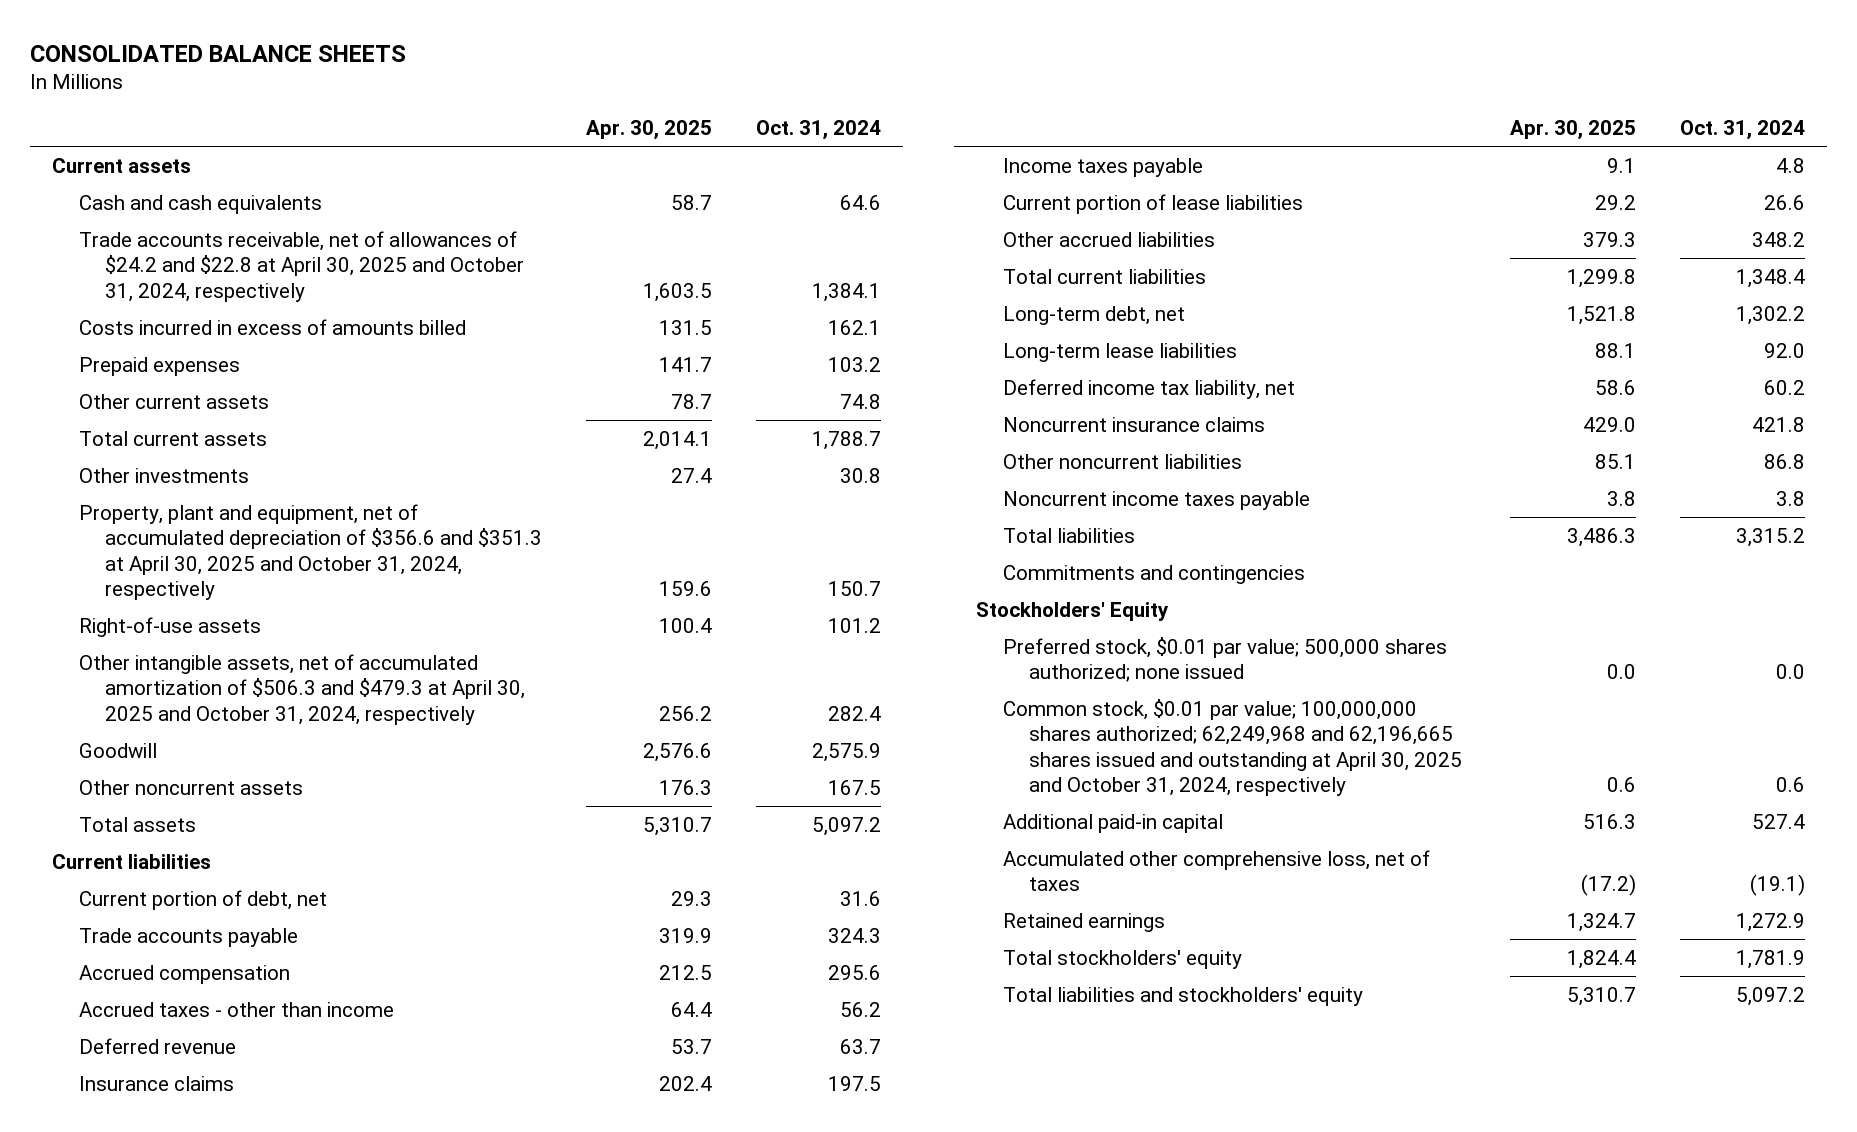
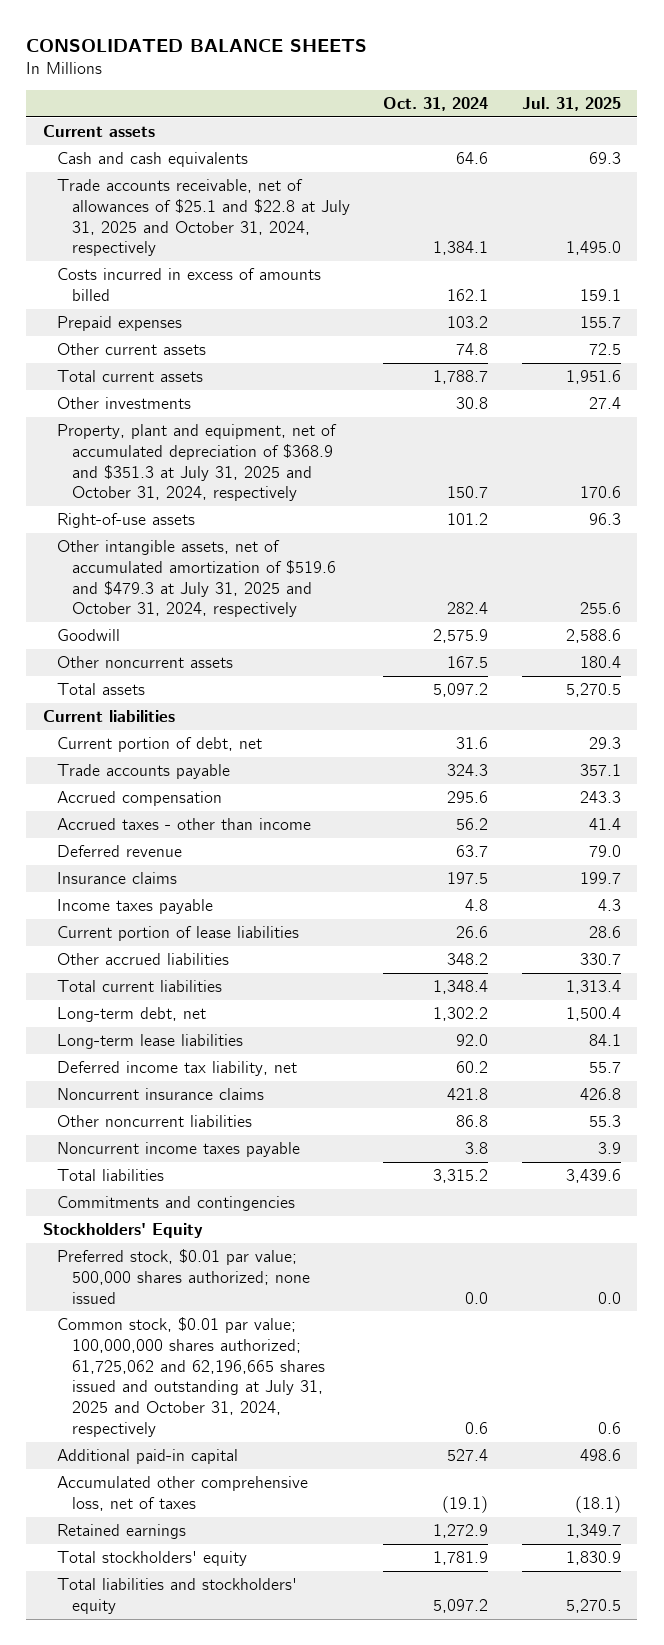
- | Apr. 30, 2025 | Oct. 31, 2024
+ | Oct. 31, 2024 | Jul. 31, 2025
- Trade accounts receivable, net of allowances of $24.2 and $22.8 at April 30, 2025 and October 31, 2024, respectively | 1,603.5 | 1,384.1
+ Trade accounts receivable, net of allowances of $25.1 and $22.8 at July 31, 2025 and October 31, 2024, respectively | 1,384.1 | 1,495.0
- Property, plant and equipment, net of accumulated depreciation of $356.6 and $351.3 at April 30, 2025 and October 31, 2024, respectively | 159.6 | 150.7
+ Property, plant and equipment, net of accumulated depreciation of $368.9 and $351.3 at July 31, 2025 and October 31, 2024, respectively | 150.7 | 170.6
- Other intangible assets, net of accumulated amortization of $506.3 and $479.3 at April 30, 2025 and October 31, 2024, respectively | 256.2 | 282.4
+ Other intangible assets, net of accumulated amortization of $519.6 and $479.3 at July 31, 2025 and October 31, 2024, respectively | 282.4 | 255.6
- Common stock, $0.01 par value; 100,000,000 shares authorized; 62,249,968 and 62,196,665 shares issued and outstanding at April 30, 2025 and October 31, 2024, respectively | 0.6 | 0.6
+ Common stock, $0.01 par value; 100,000,000 shares authorized; 61,725,062 and 62,196,665 shares issued and outstanding at July 31, 2025 and October 31, 2024, respectively | 0.6 | 0.6

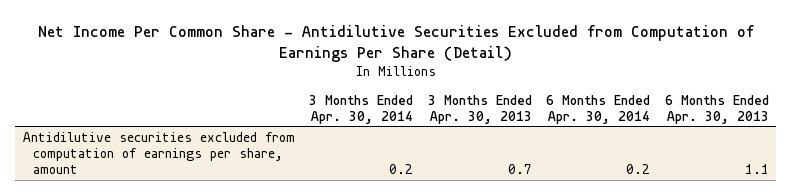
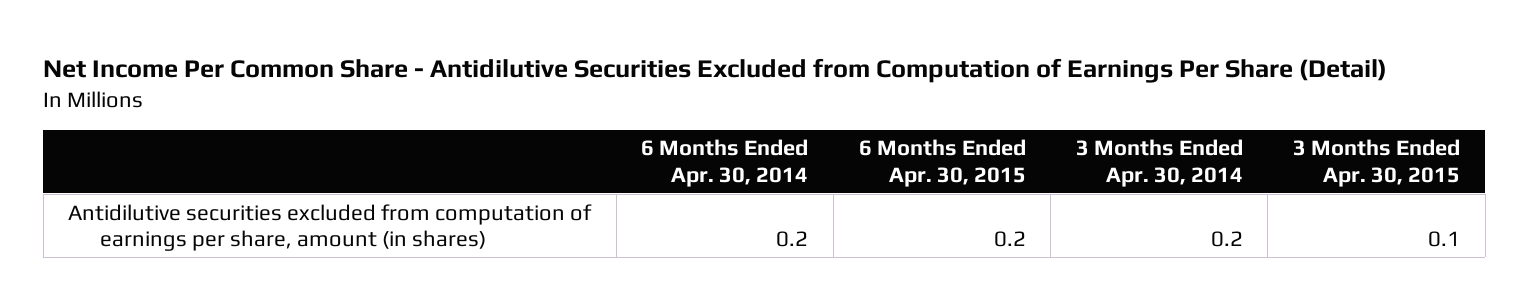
- | 3 Months Ended Apr. 30, 2014 | 3 Months Ended Apr. 30, 2013 | 6 Months Ended Apr. 30, 2014 | 6 Months Ended Apr. 30, 2013
+ | 6 Months Ended Apr. 30, 2014 | 6 Months Ended Apr. 30, 2015 | 3 Months Ended Apr. 30, 2014 | 3 Months Ended Apr. 30, 2015
- Antidilutive securities excluded from computation of earnings per share, amount | 0.2 | 0.7 | 0.2 | 1.1
+ Antidilutive securities excluded from computation of earnings per share, amount (in shares) | 0.2 | 0.2 | 0.2 | 0.1

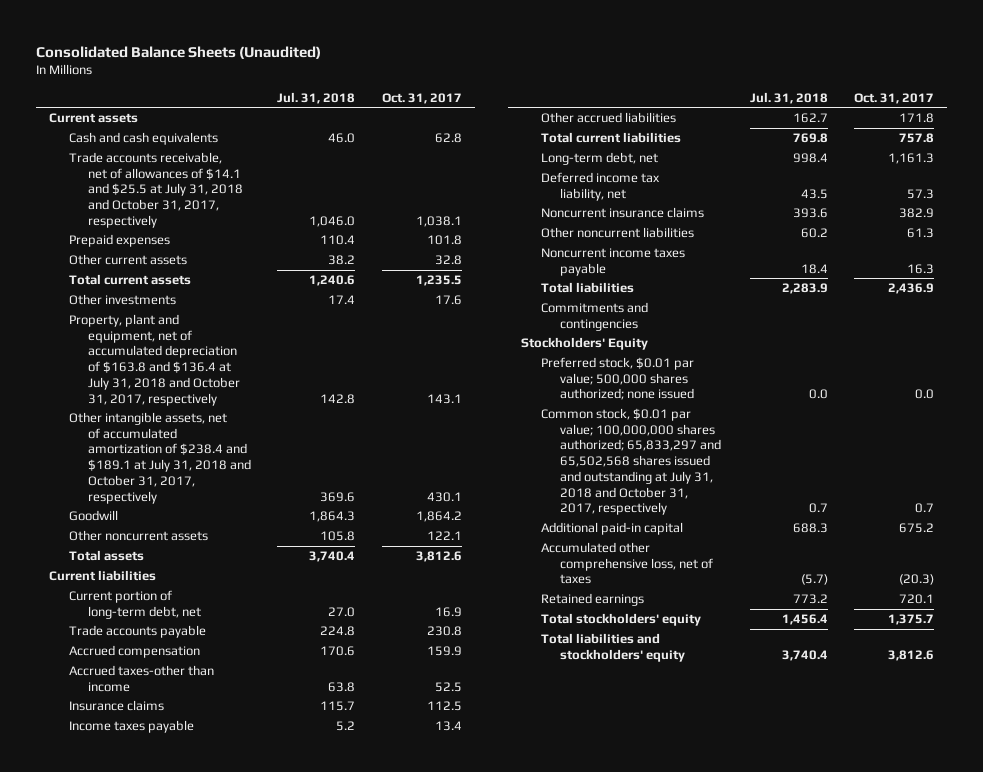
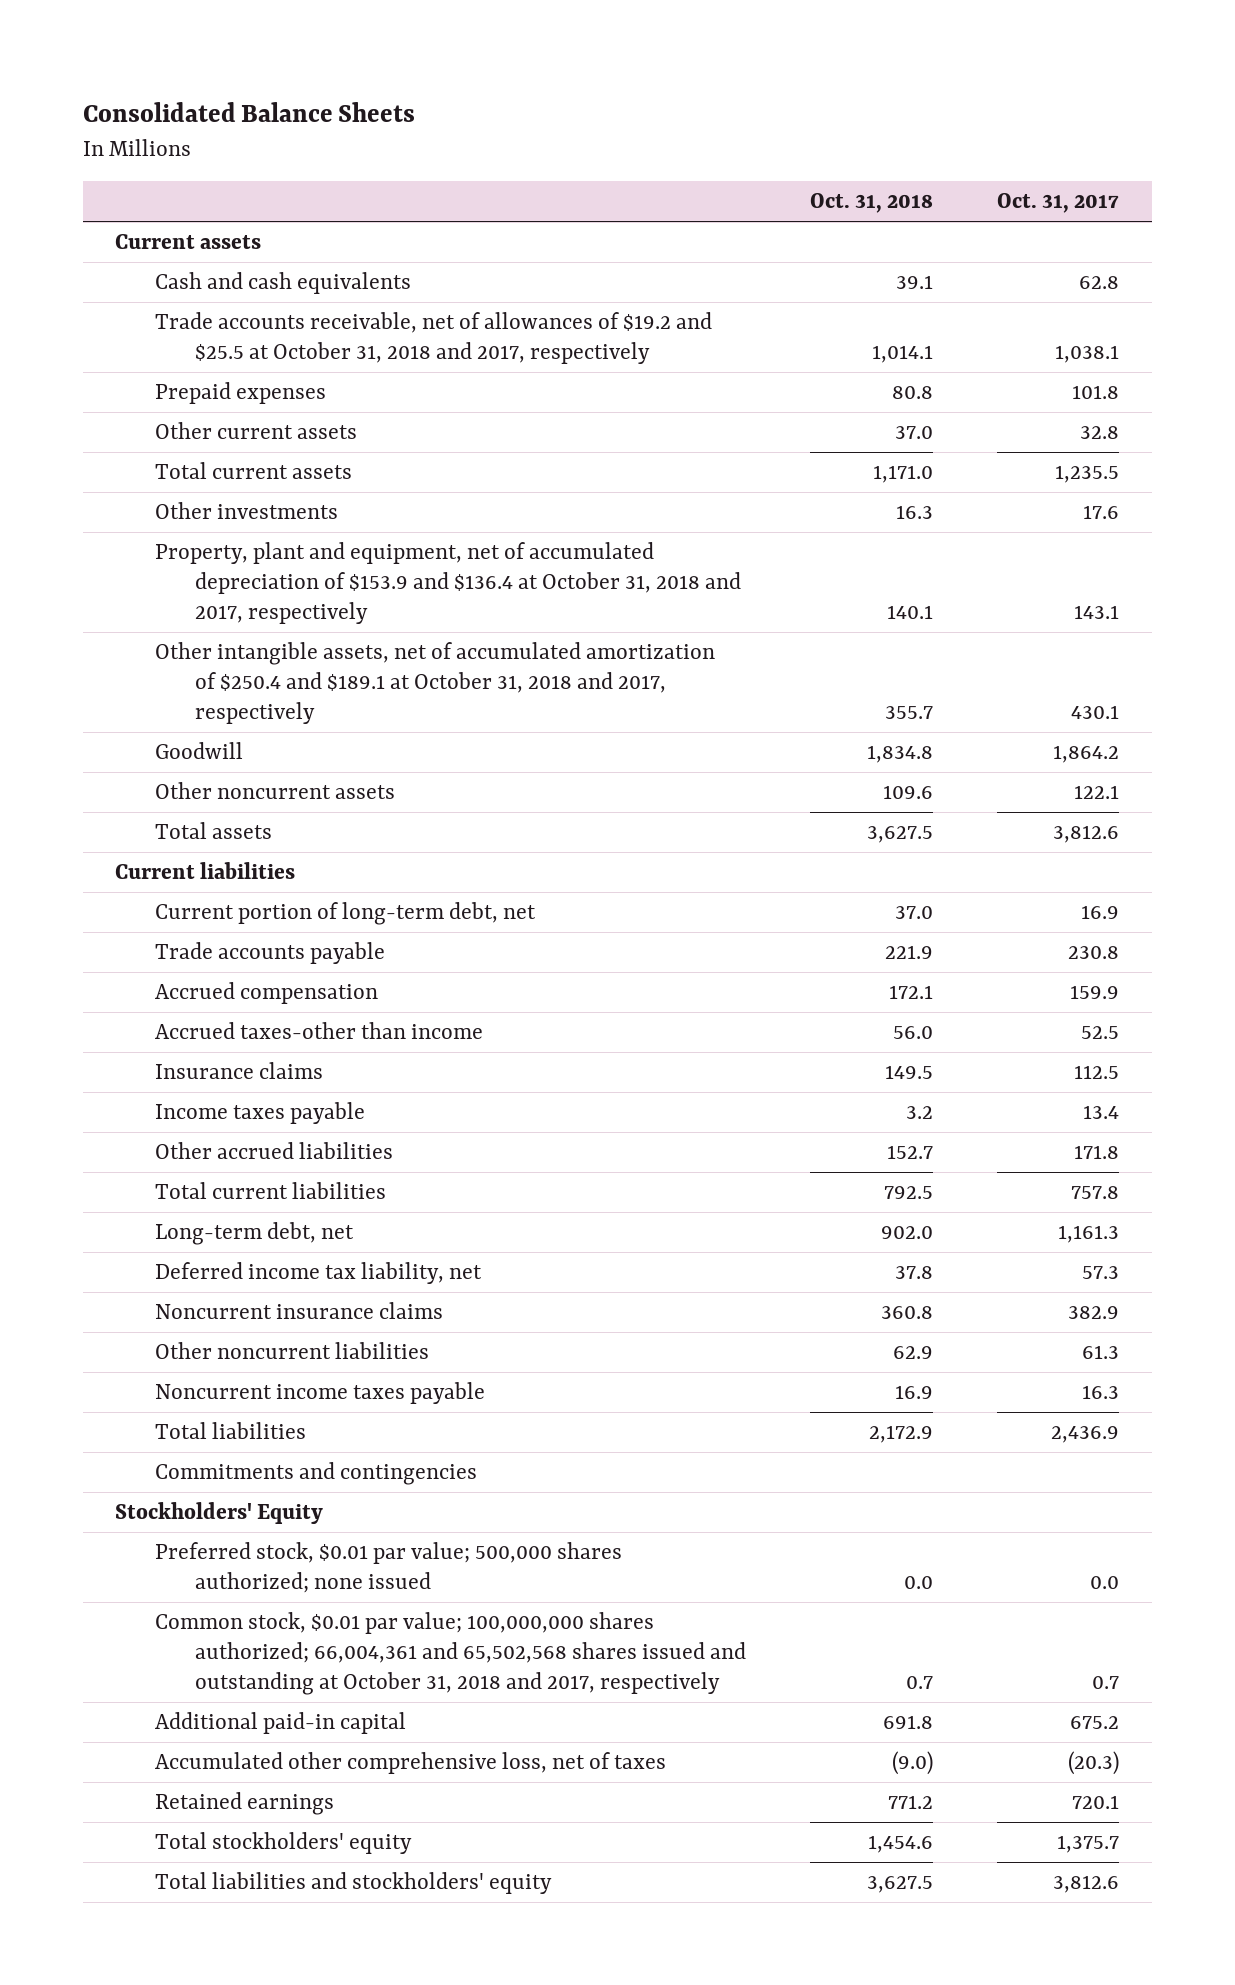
- Consolidated Balance Sheets (Unaudited)
+ Consolidated Balance Sheets
- | Jul. 31, 2018 | Oct. 31, 2017
+ | Oct. 31, 2018 | Oct. 31, 2017
- Trade accounts receivable, net of allowances of $14.1 and $25.5 at July 31, 2018 and October 31, 2017, respectively | 1,046.0 | 1,038.1
+ Trade accounts receivable, net of allowances of $19.2 and $25.5 at October 31, 2018 and 2017, respectively | 1,014.1 | 1,038.1
- Property, plant and equipment, net of accumulated depreciation of $163.8 and $136.4 at July 31, 2018 and October 31, 2017, respectively | 142.8 | 143.1
- Other intangible assets, net of accumulated amortization of $238.4 and $189.1 at July 31, 2018 and October 31, 2017, respectively | 369.6 | 430.1
+ Property, plant and equipment, net of accumulated depreciation of $153.9 and $136.4 at October 31, 2018 and 2017, respectively | 140.1 | 143.1
+ Other intangible assets, net of accumulated amortization of $250.4 and $189.1 at October 31, 2018 and 2017, respectively | 355.7 | 430.1
- Common stock, $0.01 par value; 100,000,000 shares authorized; 65,833,297 and 65,502,568 shares issued and outstanding at July 31, 2018 and October 31, 2017, respectively | 0.7 | 0.7
+ Common stock, $0.01 par value; 100,000,000 shares authorized; 66,004,361 and 65,502,568 shares issued and outstanding at October 31, 2018 and 2017, respectively | 0.7 | 0.7

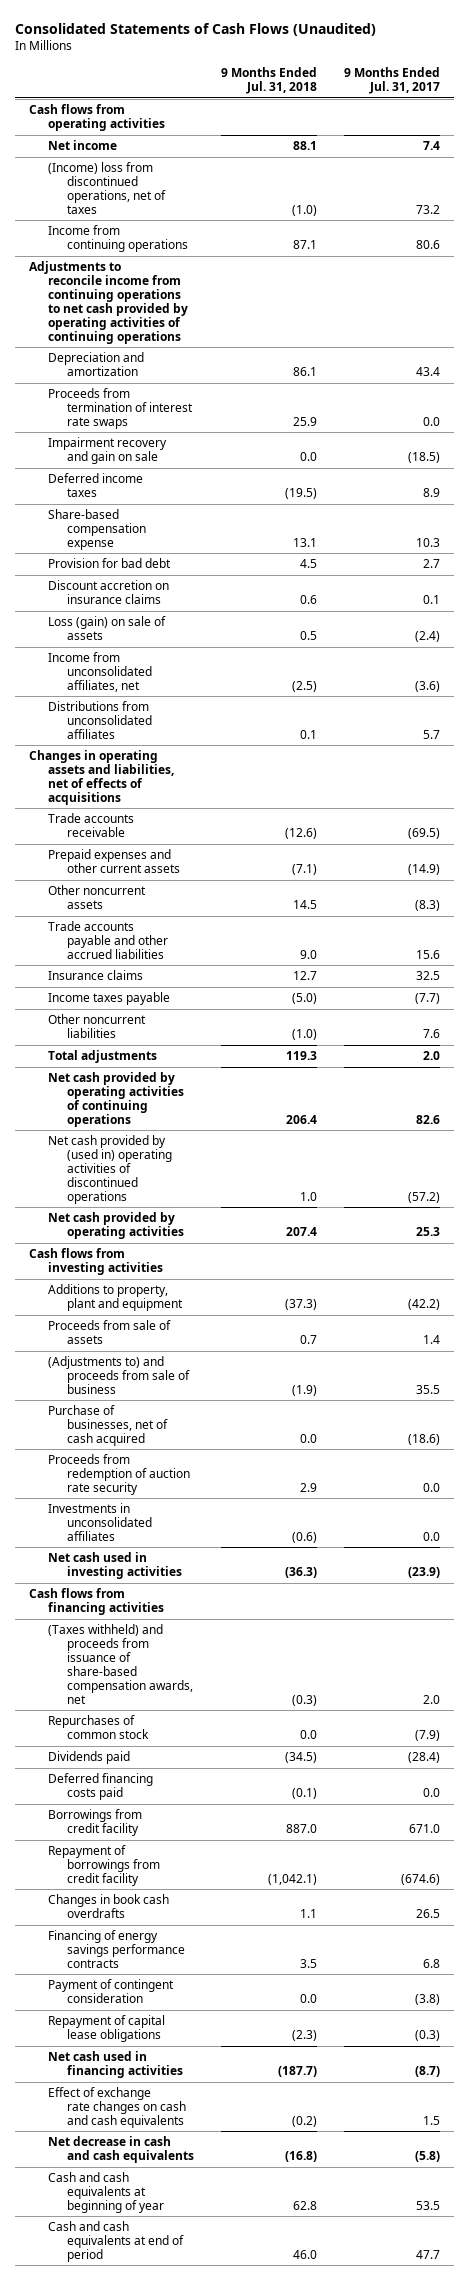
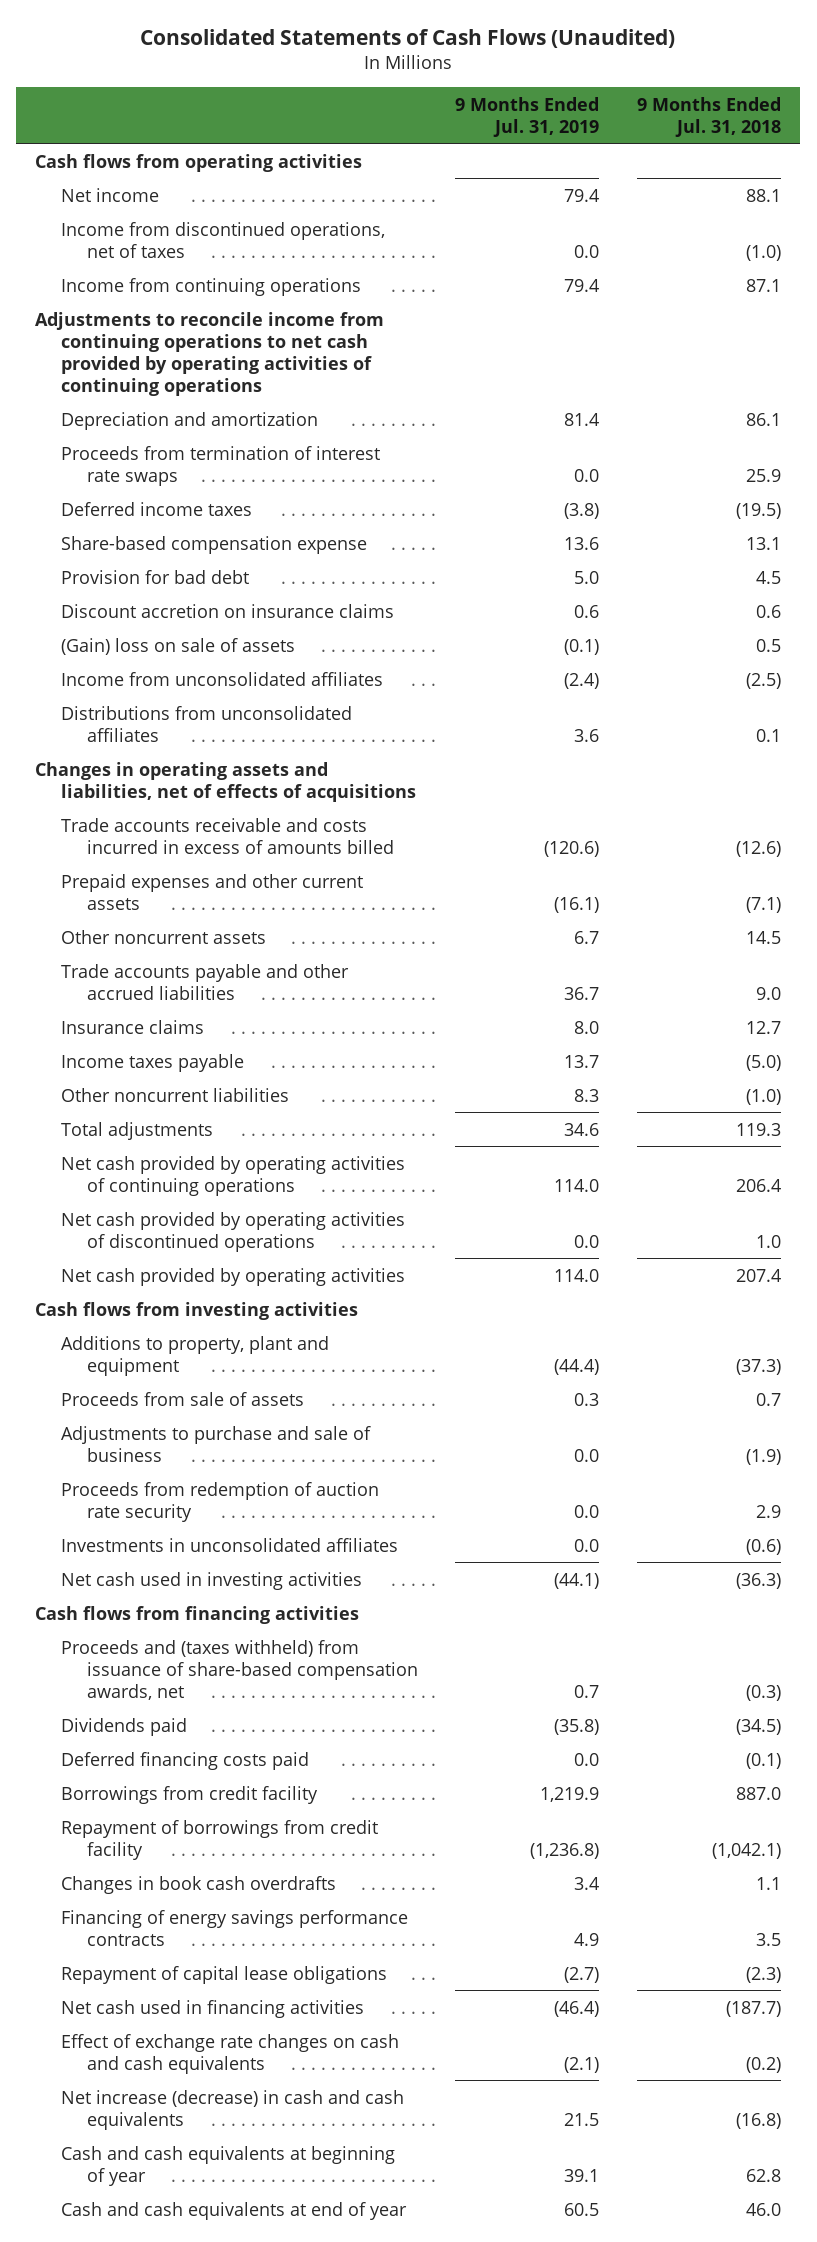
- | 9 Months Ended Jul. 31, 2018 | 9 Months Ended Jul. 31, 2017
+ | 9 Months Ended Jul. 31, 2019 | 9 Months Ended Jul. 31, 2018
- (Income) loss from discontinued operations, net of taxes | (1.0) | 73.2
+ Income from discontinued operations, net of taxes | 0.0 | (1.0)
- Impairment recovery and gain on sale | 0.0 | (18.5)
- Loss (gain) on sale of assets | 0.5 | (2.4)
- Income from unconsolidated affiliates, net | (2.5) | (3.6)
+ (Gain) loss on sale of assets | (0.1) | 0.5
+ Income from unconsolidated affiliates | (2.4) | (2.5)
- Trade accounts receivable | (12.6) | (69.5)
+ Trade accounts receivable and costs incurred in excess of amounts billed | (120.6) | (12.6)
- Net cash provided by (used in) operating activities of discontinued operations | 1.0 | (57.2)
+ Net cash provided by operating activities of discontinued operations | 0.0 | 1.0
- (Adjustments to) and proceeds from sale of business | (1.9) | 35.5
- Purchase of businesses, net of cash acquired | 0.0 | (18.6)
+ Adjustments to purchase and sale of business | 0.0 | (1.9)
- (Taxes withheld) and proceeds from issuance of share-based compensation awards, net | (0.3) | 2.0
- Repurchases of common stock | 0.0 | (7.9)
+ Proceeds and (taxes withheld) from issuance of share-based compensation awards, net | 0.7 | (0.3)
- Payment of contingent consideration | 0.0 | (3.8)
- Net decrease in cash and cash equivalents | (16.8) | (5.8)
+ Net increase (decrease) in cash and cash equivalents | 21.5 | (16.8)
- Cash and cash equivalents at end of period | 46.0 | 47.7
+ Cash and cash equivalents at end of year | 60.5 | 46.0

